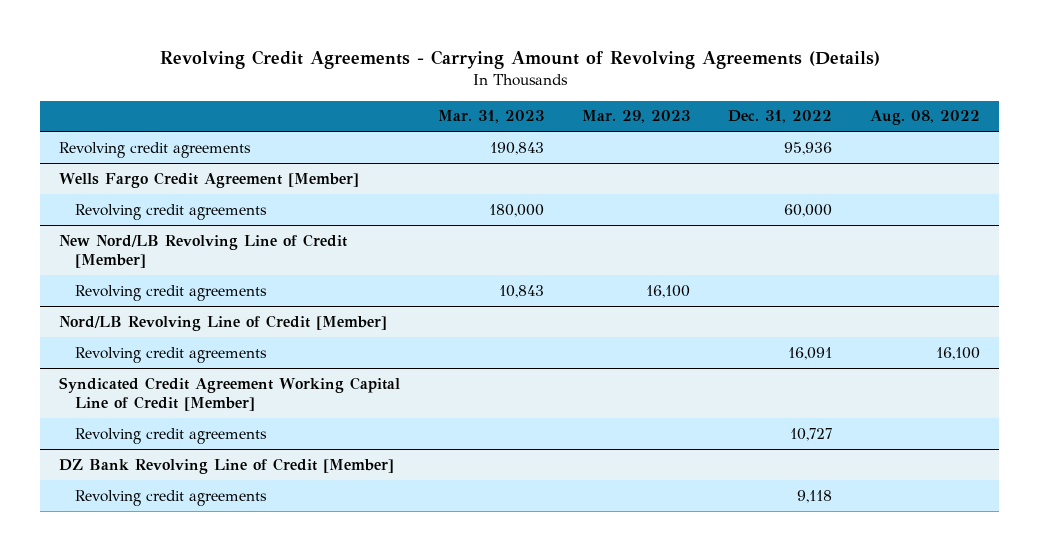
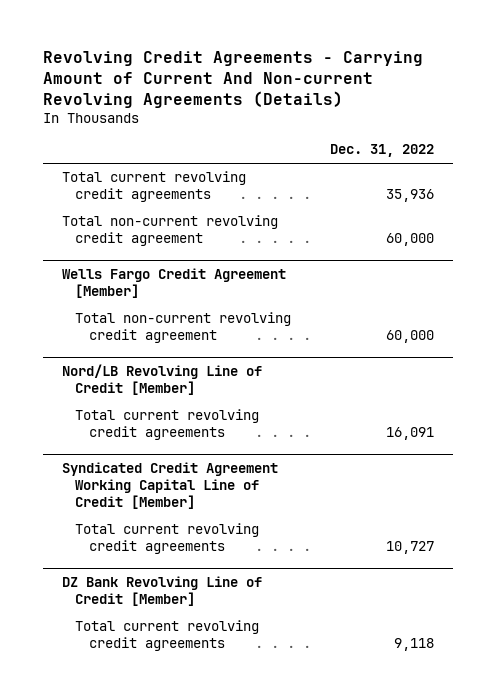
- Revolving Credit Agreements - Carrying Amount of Revolving Agreements (Details)
+ Revolving Credit Agreements - Carrying Amount of Current And Non-current Revolving Agreements (Details)
- | Mar. 31, 2023 | Mar. 29, 2023 | Dec. 31, 2022 | Aug. 08, 2022
+ | Dec. 31, 2022
- Revolving credit agreements | 190,843 | | 95,936 |
+ Total current revolving credit agreements | 35,936
+ Total non-current revolving credit agreement | 60,000
@ Wells Fargo Credit Agreement [Member]
- Revolving credit agreements | 180,000 | | 60,000 |
- New Nord/LB Revolving Line of Credit [Member]
- Revolving credit agreements | 10,843 | 16,100 | |
@ Wells Fargo Credit Agreement [Member]
+ Total non-current revolving credit agreement | 60,000
@ Nord/LB Revolving Line of Credit [Member]
- Revolving credit agreements | | | 16,091 | 16,100
+ Total current revolving credit agreements | 16,091
@ Syndicated Credit Agreement Working Capital Line of Credit [Member]
- Revolving credit agreements | | | 10,727 |
+ Total current revolving credit agreements | 10,727
@ DZ Bank Revolving Line of Credit [Member]
- Revolving credit agreements | | | 9,118 |
+ Total current revolving credit agreements | 9,118

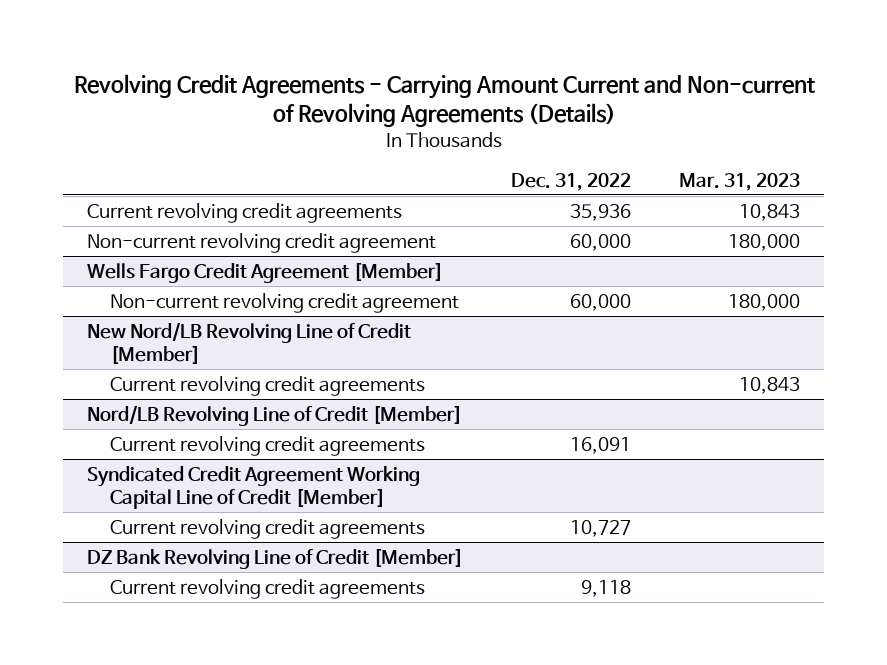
- Revolving Credit Agreements - Carrying Amount of Current And Non-current Revolving Agreements (Details)
+ Revolving Credit Agreements - Carrying Amount Current and Non-current of Revolving Agreements (Details)
- | Dec. 31, 2022
+ | Dec. 31, 2022 | Mar. 31, 2023
- Total current revolving credit agreements | 35,936
- Total non-current revolving credit agreement | 60,000
+ Current revolving credit agreements | 35,936 | 10,843
+ Non-current revolving credit agreement | 60,000 | 180,000
@ Wells Fargo Credit Agreement [Member]
- Total non-current revolving credit agreement | 60,000
+ Non-current revolving credit agreement | 60,000 | 180,000
+ New Nord/LB Revolving Line of Credit [Member]
+ Current revolving credit agreements | | 10,843
@ Nord/LB Revolving Line of Credit [Member]
- Total current revolving credit agreements | 16,091
+ Current revolving credit agreements | 16,091 |
@ Syndicated Credit Agreement Working Capital Line of Credit [Member]
- Total current revolving credit agreements | 10,727
+ Current revolving credit agreements | 10,727 |
@ DZ Bank Revolving Line of Credit [Member]
- Total current revolving credit agreements | 9,118
+ Current revolving credit agreements | 9,118 |

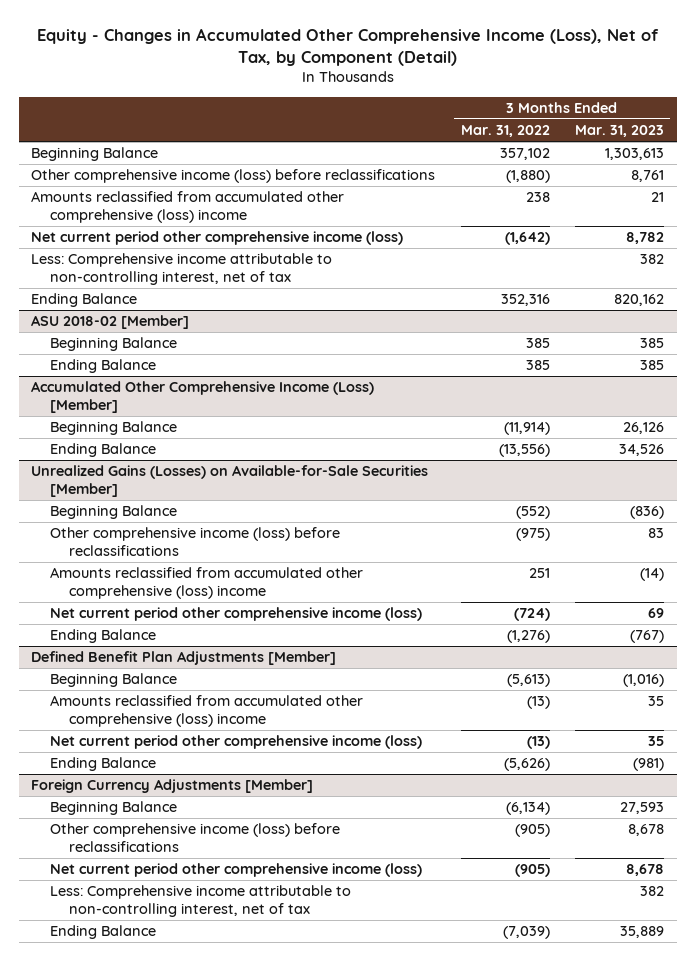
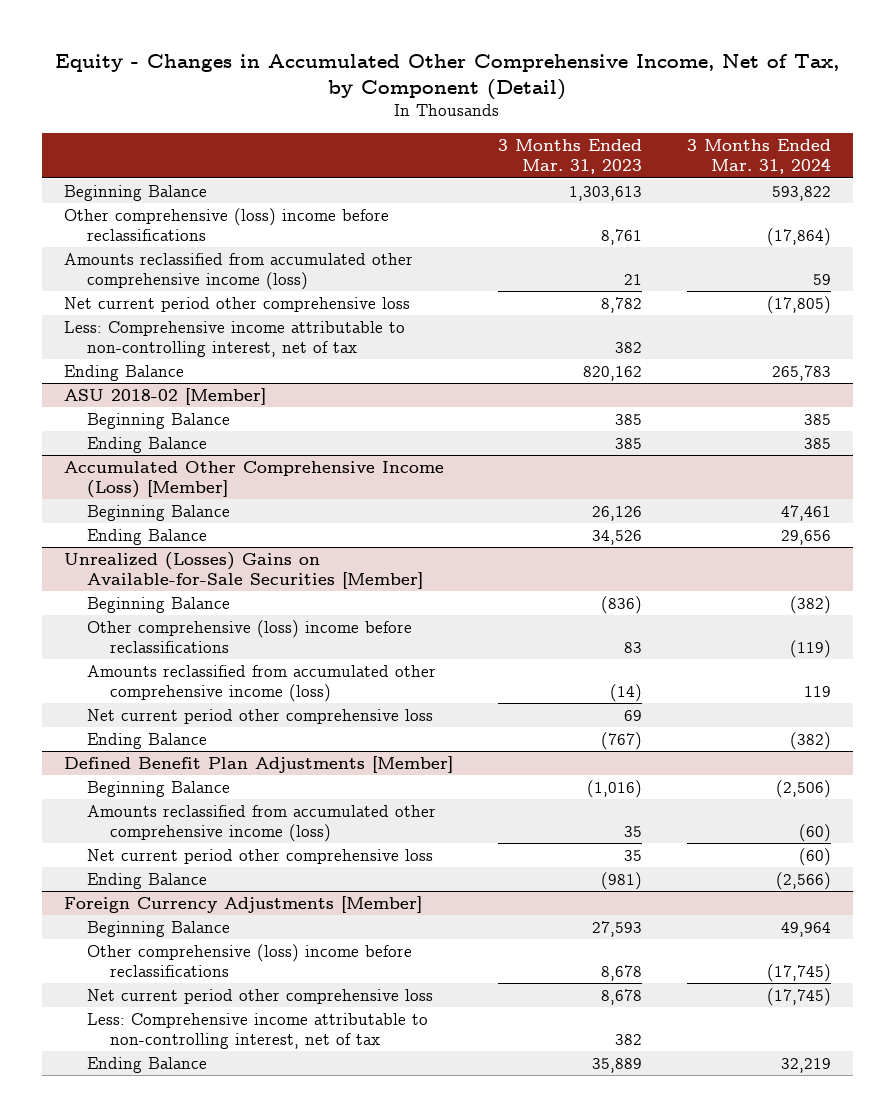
- Equity - Changes in Accumulated Other Comprehensive Income (Loss), Net of Tax, by Component (Detail)
+ Equity - Changes in Accumulated Other Comprehensive Income, Net of Tax, by Component (Detail)
- | 3 Months Ended Mar. 31, 2022 | 3 Months Ended Mar. 31, 2023
+ | 3 Months Ended Mar. 31, 2023 | 3 Months Ended Mar. 31, 2024
- Other comprehensive income (loss) before reclassifications | (1,880) | 8,761
- Amounts reclassified from accumulated other comprehensive (loss) income | 238 | 21
- Net current period other comprehensive income (loss) | (1,642) | 8,782
+ Other comprehensive (loss) income before reclassifications | 8,761 | (17,864)
+ Amounts reclassified from accumulated other comprehensive income (loss) | 21 | 59
+ Net current period other comprehensive loss | 8,782 | (17,805)
- Unrealized Gains (Losses) on Available-for-Sale Securities [Member]
+ Unrealized (Losses) Gains on Available-for-Sale Securities [Member]
- Other comprehensive income (loss) before reclassifications | (975) | 83
- Amounts reclassified from accumulated other comprehensive (loss) income | 251 | (14)
- Net current period other comprehensive income (loss) | (724) | 69
+ Other comprehensive (loss) income before reclassifications | 83 | (119)
+ Amounts reclassified from accumulated other comprehensive income (loss) | (14) | 119
+ Net current period other comprehensive loss | 69 |
@ Defined Benefit Plan Adjustments [Member]
- Amounts reclassified from accumulated other comprehensive (loss) income | (13) | 35
- Net current period other comprehensive income (loss) | (13) | 35
+ Amounts reclassified from accumulated other comprehensive income (loss) | 35 | (60)
+ Net current period other comprehensive loss | 35 | (60)
@ Foreign Currency Adjustments [Member]
- Other comprehensive income (loss) before reclassifications | (905) | 8,678
- Net current period other comprehensive income (loss) | (905) | 8,678
+ Other comprehensive (loss) income before reclassifications | 8,678 | (17,745)
+ Net current period other comprehensive loss | 8,678 | (17,745)

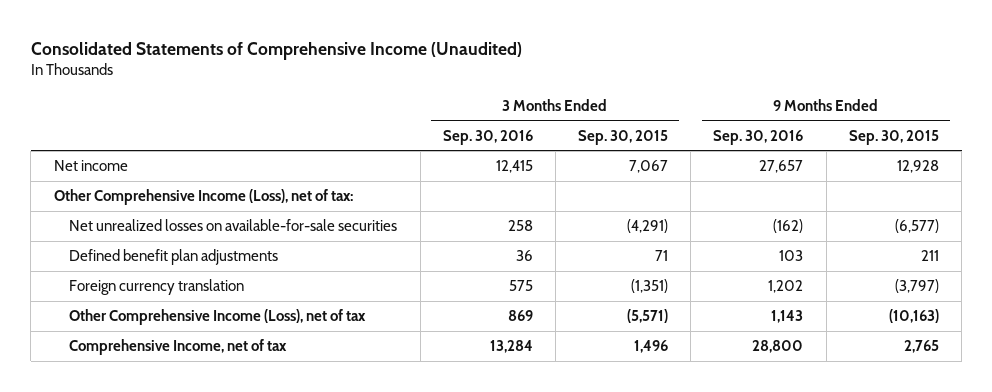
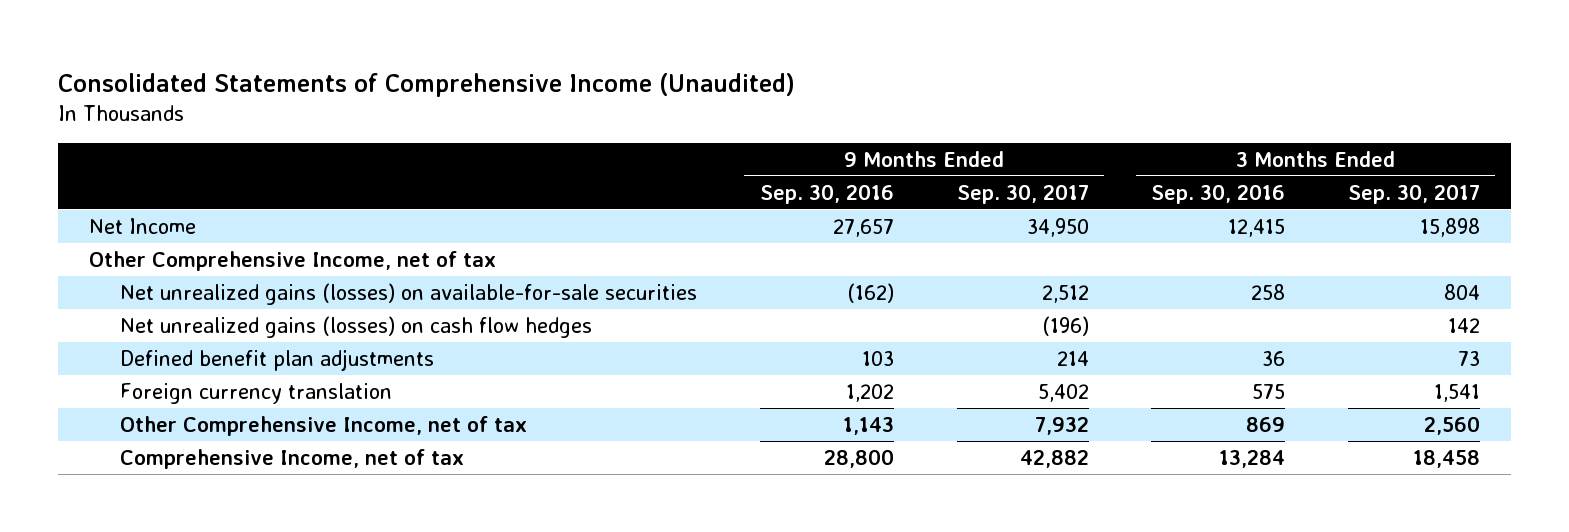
- | 3 Months Ended Sep. 30, 2016 | 3 Months Ended Sep. 30, 2015 | 9 Months Ended Sep. 30, 2016 | 9 Months Ended Sep. 30, 2015
+ | 9 Months Ended Sep. 30, 2016 | 9 Months Ended Sep. 30, 2017 | 3 Months Ended Sep. 30, 2016 | 3 Months Ended Sep. 30, 2017
- Net income | 12,415 | 7,067 | 27,657 | 12,928
- Other Comprehensive Income (Loss), net of tax:
- Net unrealized losses on available-for-sale securities | 258 | (4,291) | (162) | (6,577)
+ Net Income | 27,657 | 34,950 | 12,415 | 15,898
+ Other Comprehensive Income, net of tax
+ Net unrealized gains (losses) on available-for-sale securities | (162) | 2,512 | 258 | 804
+ Net unrealized gains (losses) on cash flow hedges | | (196) | | 142
- Other Comprehensive Income (Loss), net of tax | 869 | (5,571) | 1,143 | (10,163)
+ Other Comprehensive Income, net of tax | 1,143 | 7,932 | 869 | 2,560

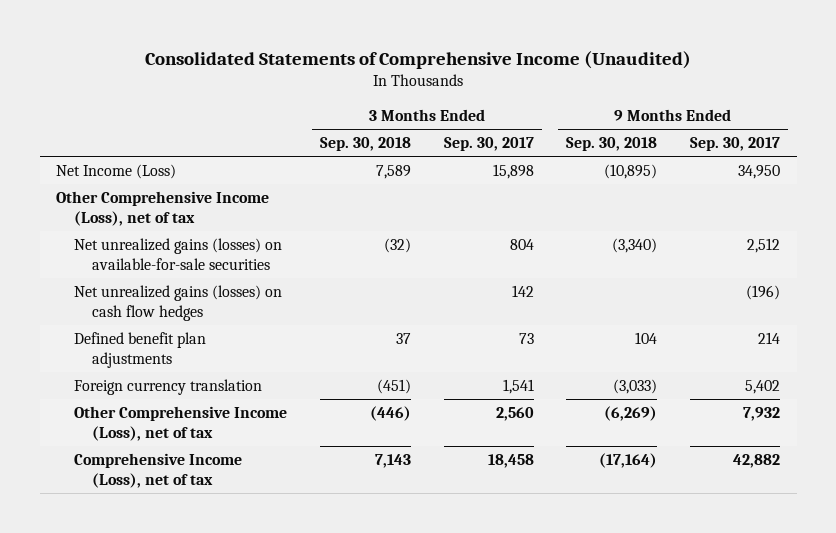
- | 9 Months Ended Sep. 30, 2016 | 9 Months Ended Sep. 30, 2017 | 3 Months Ended Sep. 30, 2016 | 3 Months Ended Sep. 30, 2017
+ | 3 Months Ended Sep. 30, 2018 | 3 Months Ended Sep. 30, 2017 | 9 Months Ended Sep. 30, 2018 | 9 Months Ended Sep. 30, 2017
- Net Income | 27,657 | 34,950 | 12,415 | 15,898
- Other Comprehensive Income, net of tax
+ Net Income (Loss) | 7,589 | 15,898 | (10,895) | 34,950
+ Other Comprehensive Income (Loss), net of tax
- Other Comprehensive Income, net of tax | 1,143 | 7,932 | 869 | 2,560
- Comprehensive Income, net of tax | 28,800 | 42,882 | 13,284 | 18,458
+ Other Comprehensive Income (Loss), net of tax | (446) | 2,560 | (6,269) | 7,932
+ Comprehensive Income (Loss), net of tax | 7,143 | 18,458 | (17,164) | 42,882

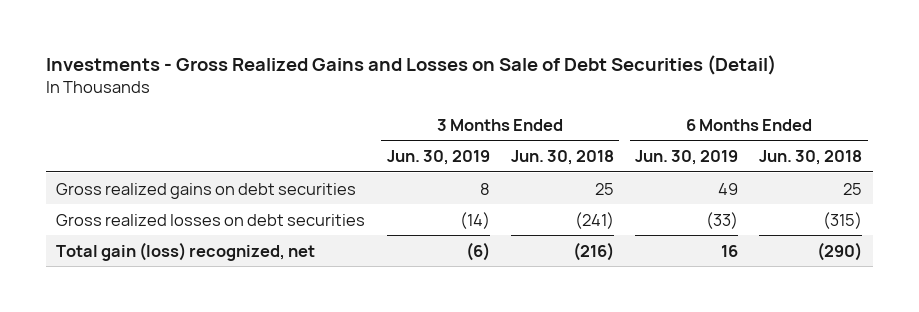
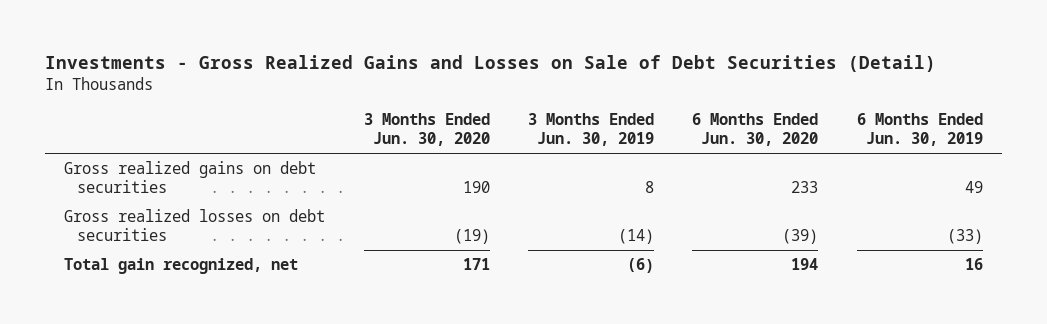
- | 3 Months Ended Jun. 30, 2019 | 3 Months Ended Jun. 30, 2018 | 6 Months Ended Jun. 30, 2019 | 6 Months Ended Jun. 30, 2018
+ | 3 Months Ended Jun. 30, 2020 | 3 Months Ended Jun. 30, 2019 | 6 Months Ended Jun. 30, 2020 | 6 Months Ended Jun. 30, 2019
- Total gain (loss) recognized, net | (6) | (216) | 16 | (290)
+ Total gain recognized, net | 171 | (6) | 194 | 16

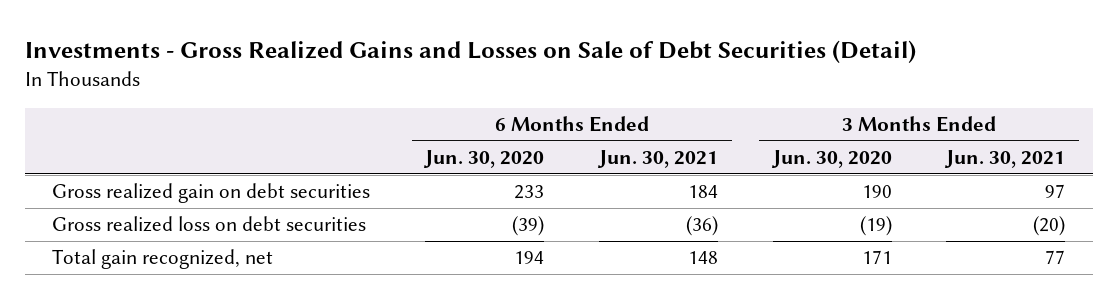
- | 3 Months Ended Jun. 30, 2020 | 3 Months Ended Jun. 30, 2019 | 6 Months Ended Jun. 30, 2020 | 6 Months Ended Jun. 30, 2019
+ | 6 Months Ended Jun. 30, 2020 | 6 Months Ended Jun. 30, 2021 | 3 Months Ended Jun. 30, 2020 | 3 Months Ended Jun. 30, 2021
- Gross realized gains on debt securities | 190 | 8 | 233 | 49
- Gross realized losses on debt securities | (19) | (14) | (39) | (33)
+ Gross realized gain on debt securities | 233 | 184 | 190 | 97
+ Gross realized loss on debt securities | (39) | (36) | (19) | (20)

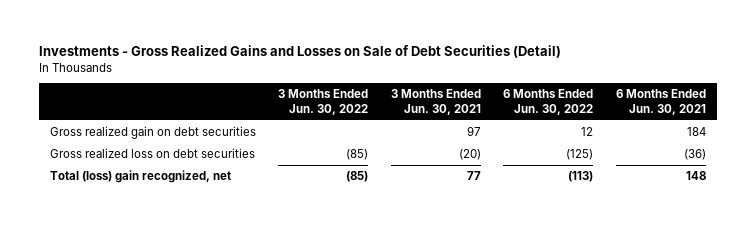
- | 6 Months Ended Jun. 30, 2020 | 6 Months Ended Jun. 30, 2021 | 3 Months Ended Jun. 30, 2020 | 3 Months Ended Jun. 30, 2021
+ | 3 Months Ended Jun. 30, 2022 | 3 Months Ended Jun. 30, 2021 | 6 Months Ended Jun. 30, 2022 | 6 Months Ended Jun. 30, 2021
- Total gain recognized, net | 194 | 148 | 171 | 77
+ Total (loss) gain recognized, net | (85) | 77 | (113) | 148

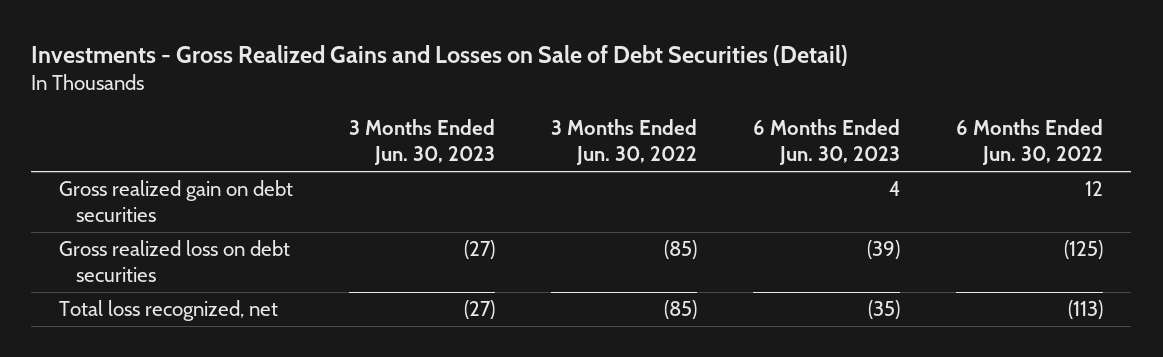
- | 3 Months Ended Jun. 30, 2022 | 3 Months Ended Jun. 30, 2021 | 6 Months Ended Jun. 30, 2022 | 6 Months Ended Jun. 30, 2021
+ | 3 Months Ended Jun. 30, 2023 | 3 Months Ended Jun. 30, 2022 | 6 Months Ended Jun. 30, 2023 | 6 Months Ended Jun. 30, 2022
- Total (loss) gain recognized, net | (85) | 77 | (113) | 148
+ Total loss recognized, net | (27) | (85) | (35) | (113)

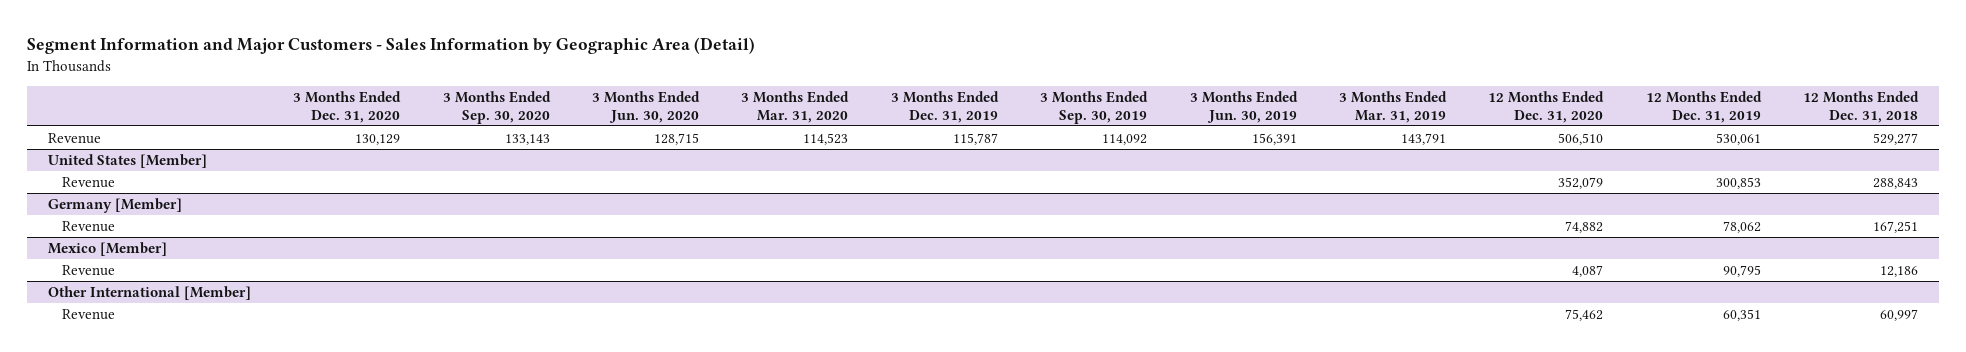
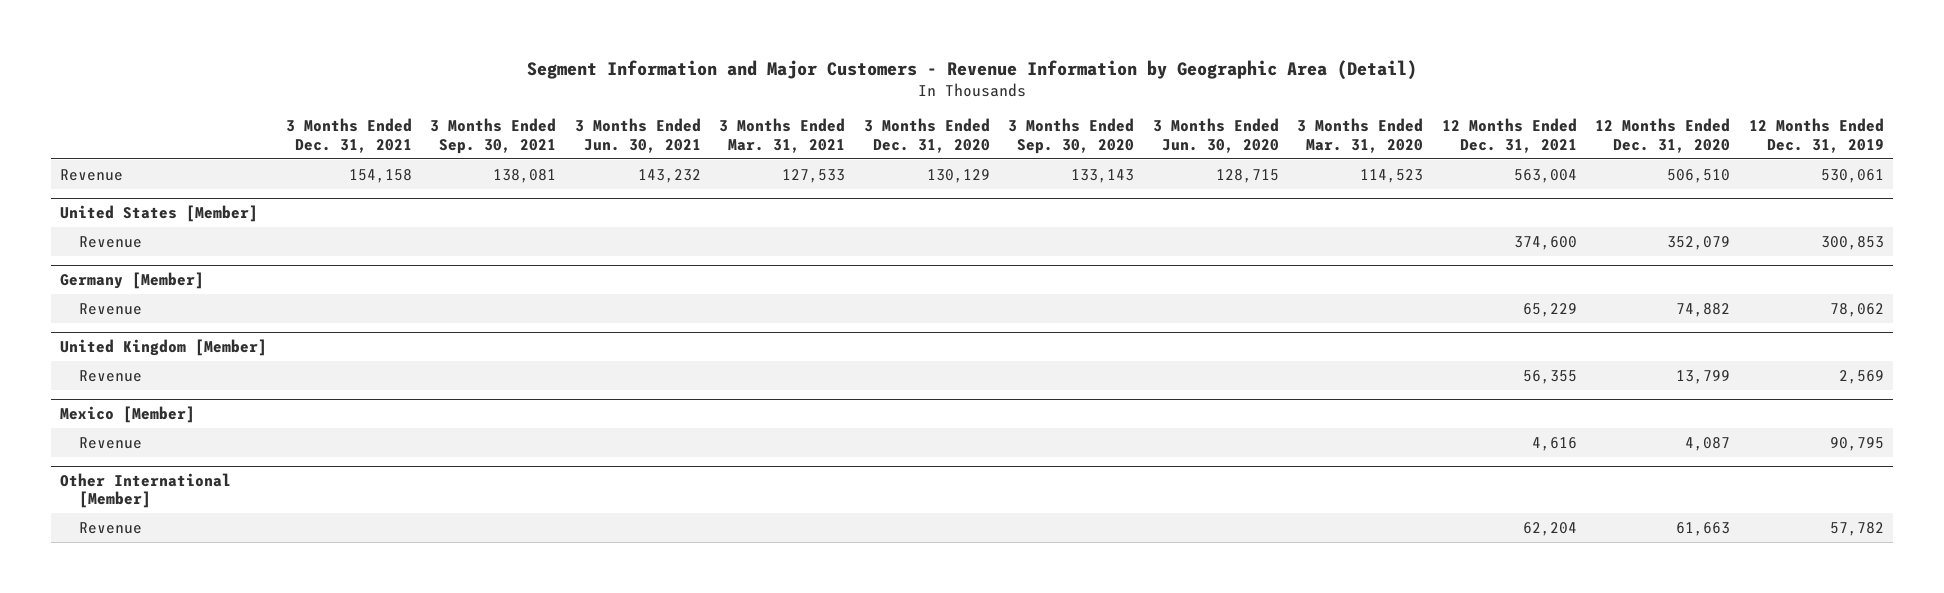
- Segment Information and Major Customers - Sales Information by Geographic Area (Detail)
+ Segment Information and Major Customers - Revenue Information by Geographic Area (Detail)
- | 3 Months Ended Dec. 31, 2020 | 3 Months Ended Sep. 30, 2020 | 3 Months Ended Jun. 30, 2020 | 3 Months Ended Mar. 31, 2020 | 3 Months Ended Dec. 31, 2019 | 3 Months Ended Sep. 30, 2019 | 3 Months Ended Jun. 30, 2019 | 3 Months Ended Mar. 31, 2019 | 12 Months Ended Dec. 31, 2020 | 12 Months Ended Dec. 31, 2019 | 12 Months Ended Dec. 31, 2018
+ | 3 Months Ended Dec. 31, 2021 | 3 Months Ended Sep. 30, 2021 | 3 Months Ended Jun. 30, 2021 | 3 Months Ended Mar. 31, 2021 | 3 Months Ended Dec. 31, 2020 | 3 Months Ended Sep. 30, 2020 | 3 Months Ended Jun. 30, 2020 | 3 Months Ended Mar. 31, 2020 | 12 Months Ended Dec. 31, 2021 | 12 Months Ended Dec. 31, 2020 | 12 Months Ended Dec. 31, 2019
+ United Kingdom [Member]
+ Revenue | | | | | | | | | 56,355 | 13,799 | 2,569
@ Other International [Member]
- Revenue | | | | | | | | | 75,462 | 60,351 | 60,997
+ Revenue | | | | | | | | | 62,204 | 61,663 | 57,782

